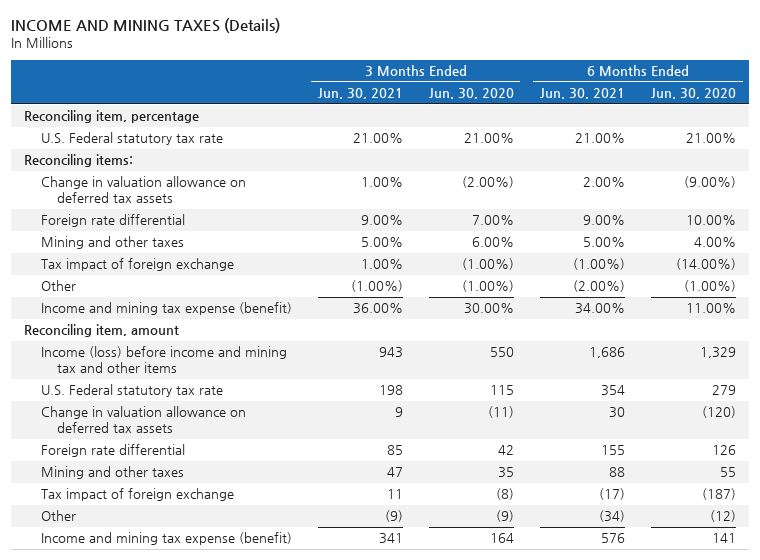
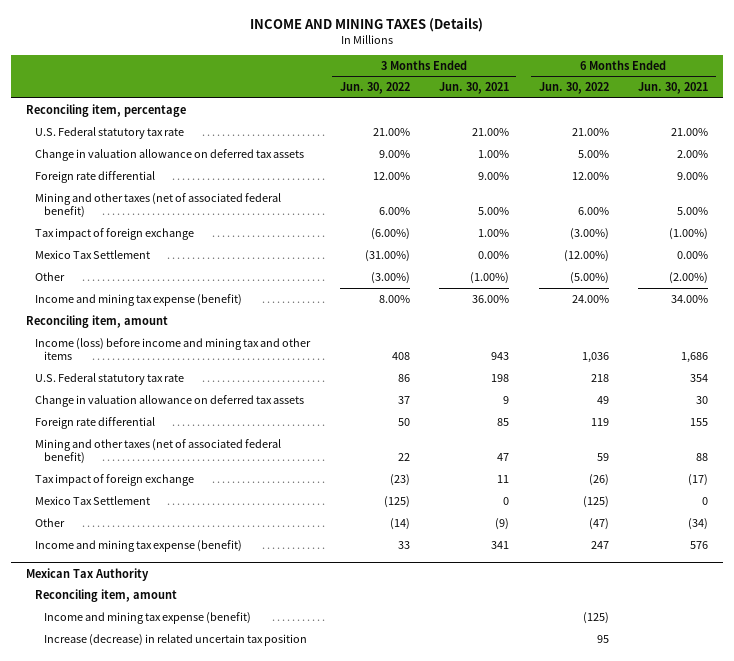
- | 3 Months Ended Jun. 30, 2021 | 3 Months Ended Jun. 30, 2020 | 6 Months Ended Jun. 30, 2021 | 6 Months Ended Jun. 30, 2020
+ | 3 Months Ended Jun. 30, 2022 | 3 Months Ended Jun. 30, 2021 | 6 Months Ended Jun. 30, 2022 | 6 Months Ended Jun. 30, 2021
- Reconciling items:
- Mining and other taxes | 5.00% | 6.00% | 5.00% | 4.00%
+ Mining and other taxes (net of associated federal benefit) | 6.00% | 5.00% | 6.00% | 5.00%
+ Mexico Tax Settlement | (31.00%) | 0.00% | (12.00%) | 0.00%
- Mining and other taxes | 47 | 35 | 88 | 55
+ Mining and other taxes (net of associated federal benefit) | 22 | 47 | 59 | 88
+ Mexico Tax Settlement | (125) | 0 | (125) | 0
+ Mexican Tax Authority
+ Reconciling item, amount
+ Income and mining tax expense (benefit) | | | (125) |
+ Increase (decrease) in related uncertain tax position | | | 95 |

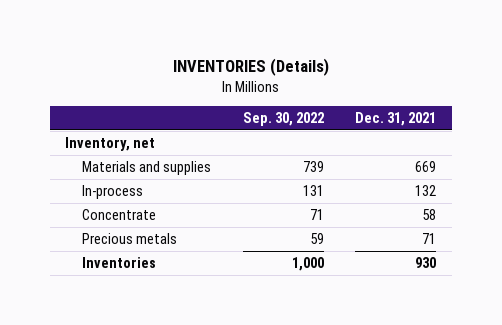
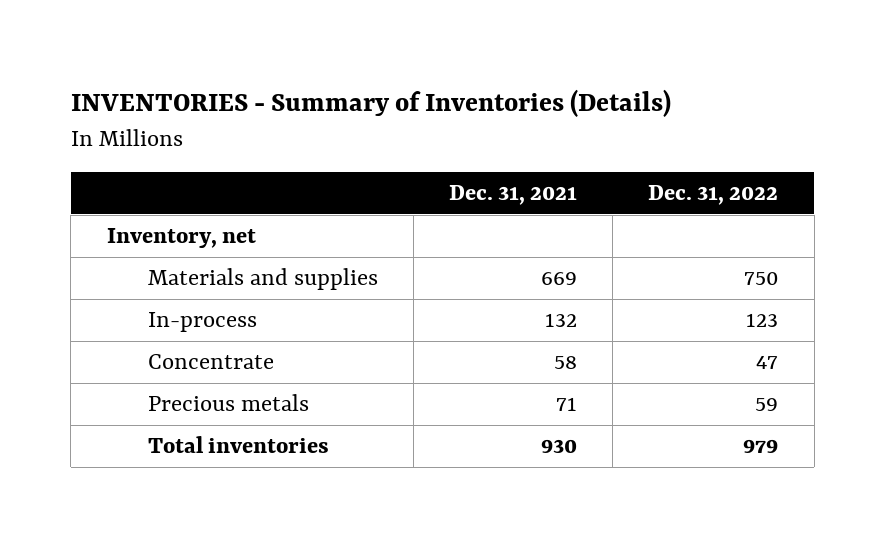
- INVENTORIES (Details)
+ INVENTORIES - Summary of Inventories (Details)
- | Sep. 30, 2022 | Dec. 31, 2021
+ | Dec. 31, 2021 | Dec. 31, 2022
- Inventories | 1,000 | 930
+ Total inventories | 930 | 979

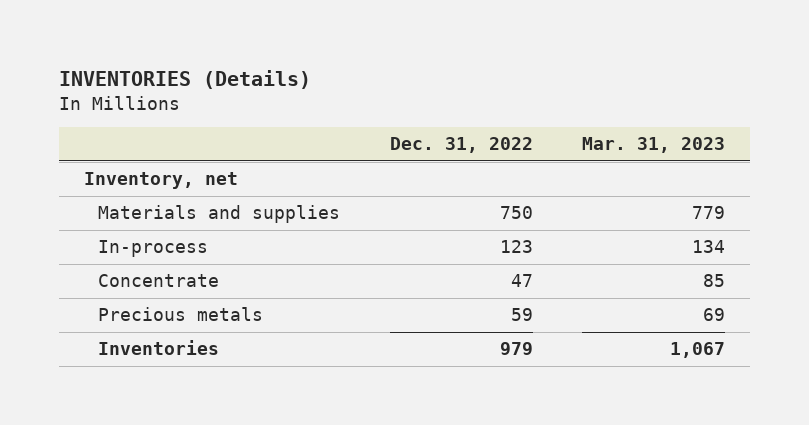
- INVENTORIES - Summary of Inventories (Details)
+ INVENTORIES (Details)
- | Dec. 31, 2021 | Dec. 31, 2022
+ | Dec. 31, 2022 | Mar. 31, 2023
- Total inventories | 930 | 979
+ Inventories | 979 | 1,067

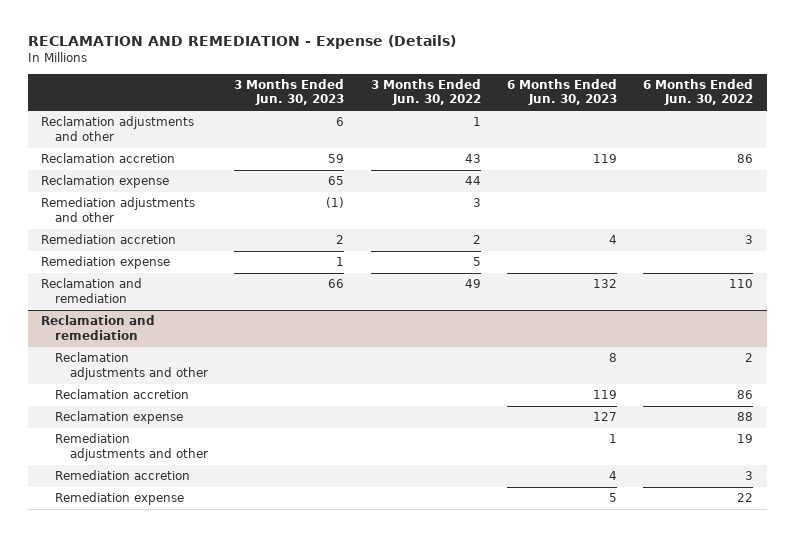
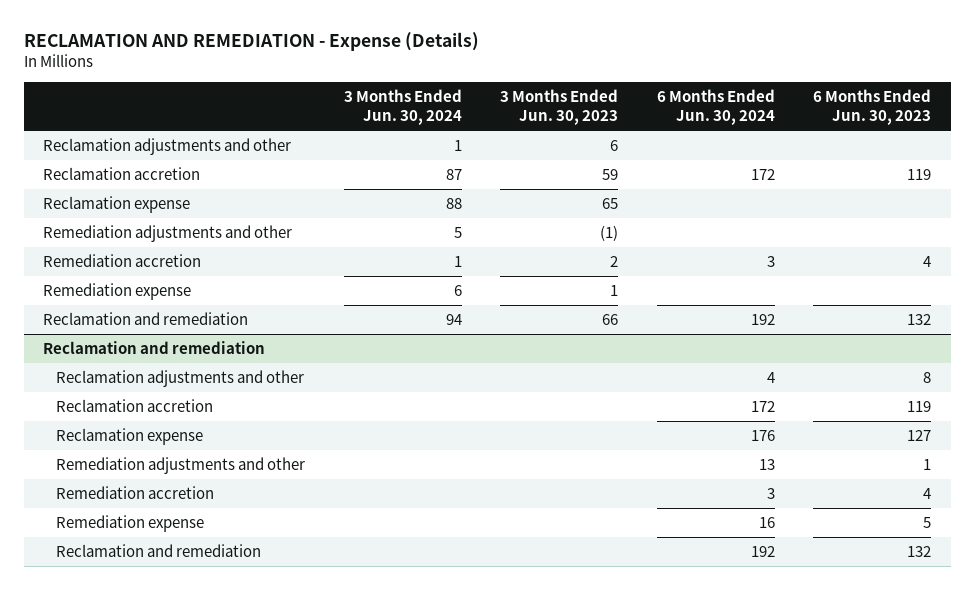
- | 3 Months Ended Jun. 30, 2023 | 3 Months Ended Jun. 30, 2022 | 6 Months Ended Jun. 30, 2023 | 6 Months Ended Jun. 30, 2022
+ | 3 Months Ended Jun. 30, 2024 | 3 Months Ended Jun. 30, 2023 | 6 Months Ended Jun. 30, 2024 | 6 Months Ended Jun. 30, 2023
@ Reclamation and remediation
+ Reclamation and remediation | | | 192 | 132

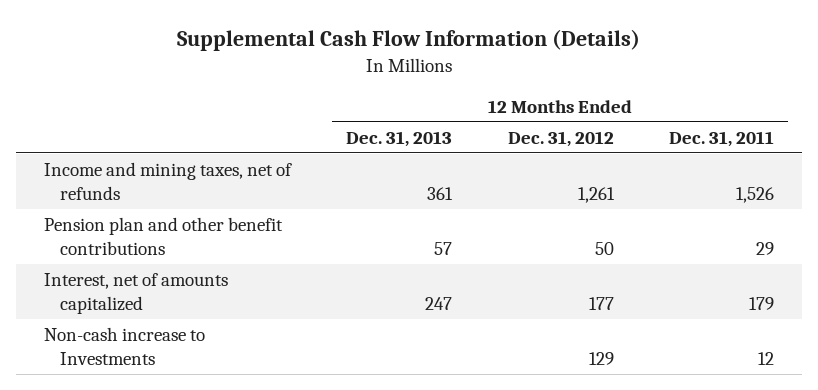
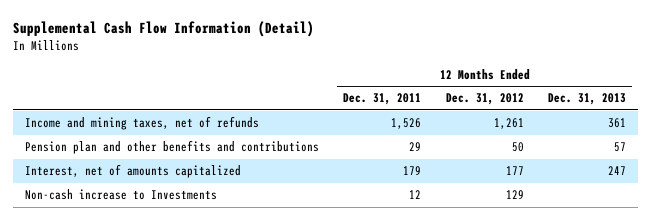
- Supplemental Cash Flow Information (Details)
+ Supplemental Cash Flow Information (Detail)
- | 12 Months Ended Dec. 31, 2013 | 12 Months Ended Dec. 31, 2012 | 12 Months Ended Dec. 31, 2011
+ | 12 Months Ended Dec. 31, 2011 | 12 Months Ended Dec. 31, 2012 | 12 Months Ended Dec. 31, 2013
- Pension plan and other benefit contributions | 57 | 50 | 29
+ Pension plan and other benefits and contributions | 29 | 50 | 57

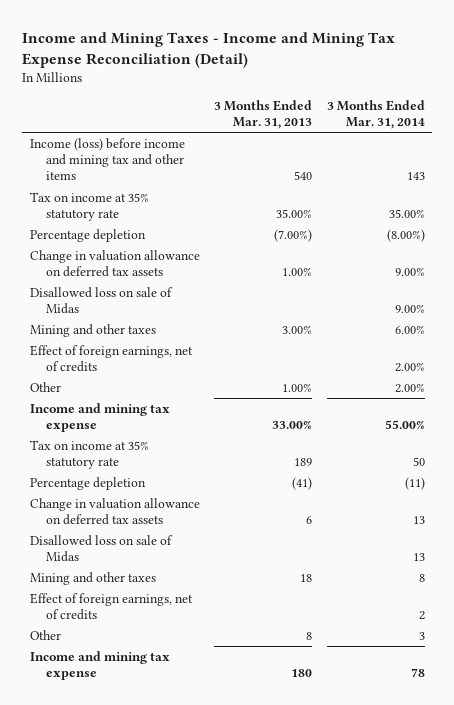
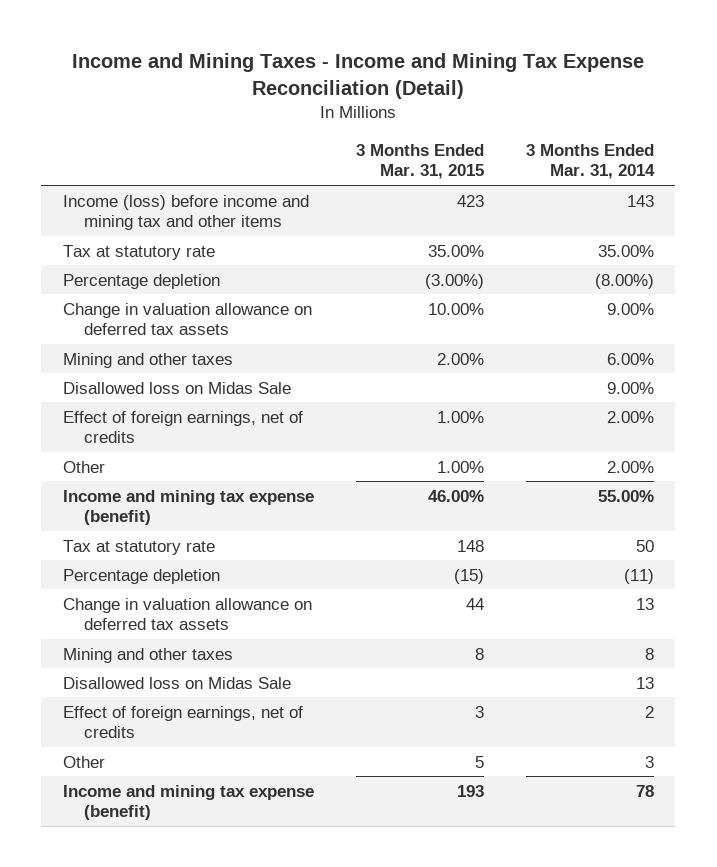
- | 3 Months Ended Mar. 31, 2013 | 3 Months Ended Mar. 31, 2014
+ | 3 Months Ended Mar. 31, 2015 | 3 Months Ended Mar. 31, 2014
- Tax on income at 35% statutory rate | 35.00% | 35.00%
+ Tax at statutory rate | 35.00% | 35.00%
- Disallowed loss on sale of Midas | | 9.00%
+ Disallowed loss on Midas Sale | | 9.00%
- Income and mining tax expense | 33.00% | 55.00%
- Tax on income at 35% statutory rate | 189 | 50
+ Income and mining tax expense (benefit) | 46.00% | 55.00%
+ Tax at statutory rate | 148 | 50
- Disallowed loss on sale of Midas | | 13
+ Disallowed loss on Midas Sale | | 13
- Income and mining tax expense | 180 | 78
+ Income and mining tax expense (benefit) | 193 | 78

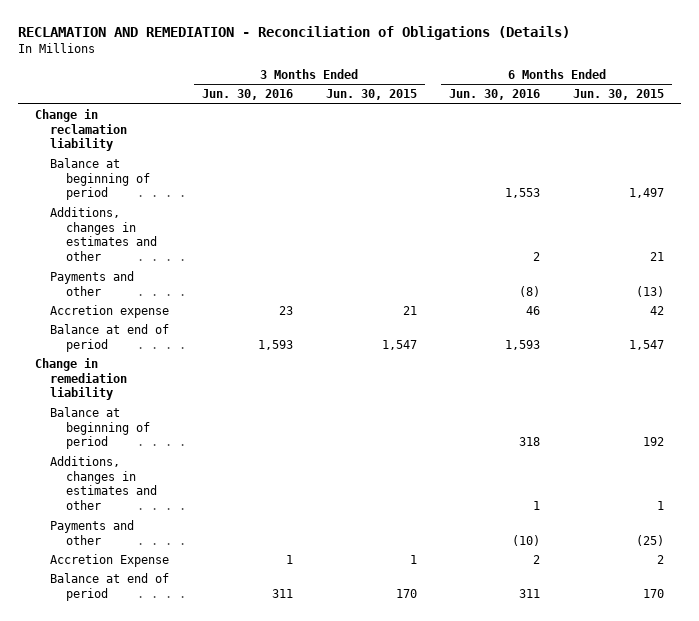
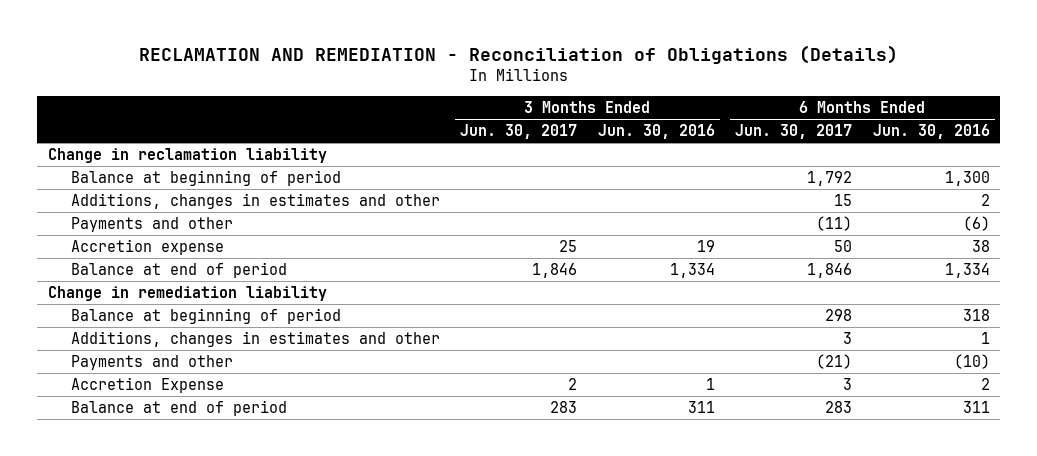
- | 3 Months Ended Jun. 30, 2016 | 3 Months Ended Jun. 30, 2015 | 6 Months Ended Jun. 30, 2016 | 6 Months Ended Jun. 30, 2015
+ | 3 Months Ended Jun. 30, 2017 | 3 Months Ended Jun. 30, 2016 | 6 Months Ended Jun. 30, 2017 | 6 Months Ended Jun. 30, 2016
- Balance at beginning of period | | | 1,553 | 1,497
+ Balance at beginning of period | | | 1,792 | 1,300
- Payments and other | | | (8) | (13)
- Accretion expense | 23 | 21 | 46 | 42
- Balance at end of period | 1,593 | 1,547 | 1,593 | 1,547
+ Payments and other | | | (11) | (6)
+ Accretion expense | 25 | 19 | 50 | 38
+ Balance at end of period | 1,846 | 1,334 | 1,846 | 1,334

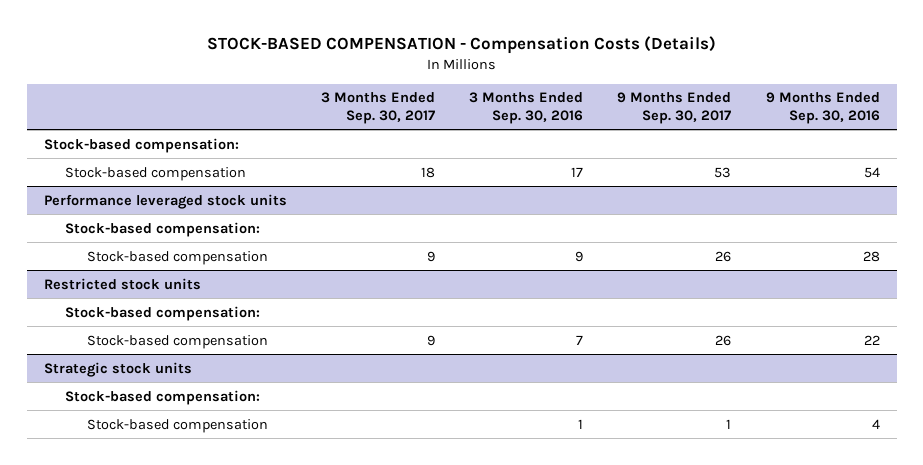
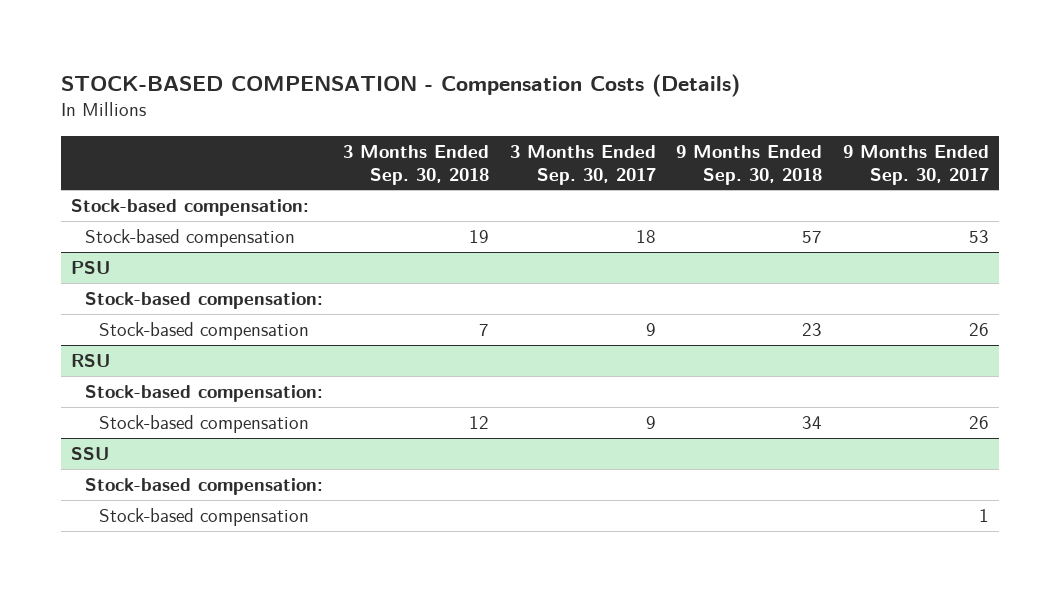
- | 3 Months Ended Sep. 30, 2017 | 3 Months Ended Sep. 30, 2016 | 9 Months Ended Sep. 30, 2017 | 9 Months Ended Sep. 30, 2016
+ | 3 Months Ended Sep. 30, 2018 | 3 Months Ended Sep. 30, 2017 | 9 Months Ended Sep. 30, 2018 | 9 Months Ended Sep. 30, 2017
- Performance leveraged stock units
+ PSU
- Restricted stock units
+ RSU
- Strategic stock units
+ SSU

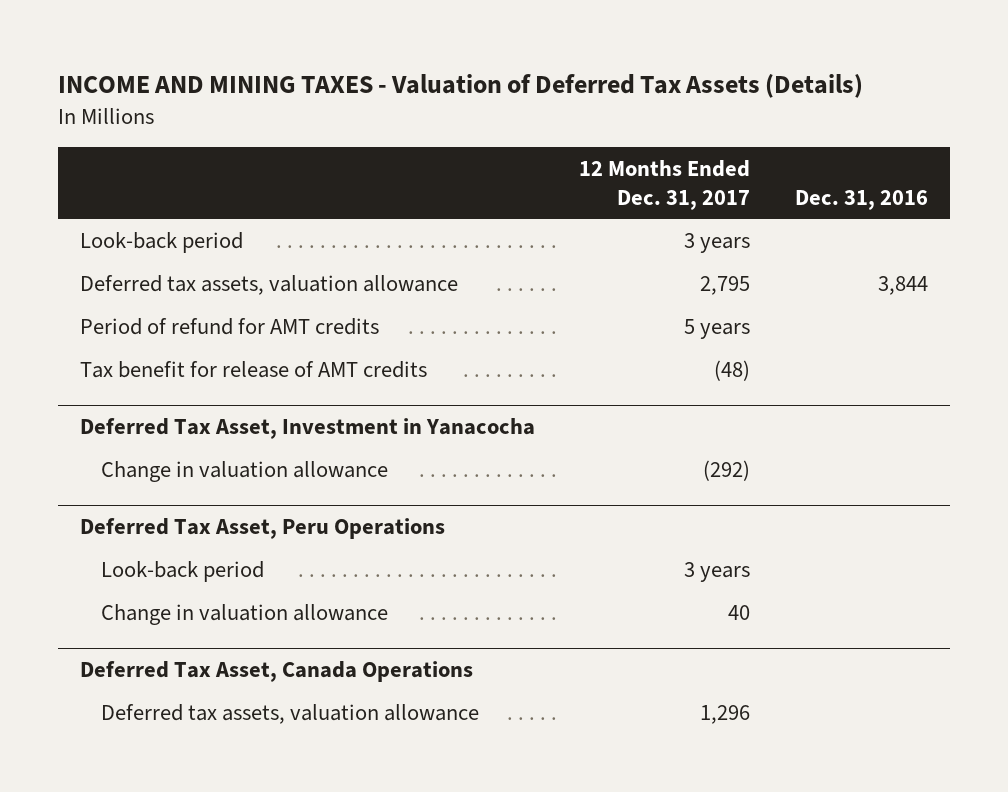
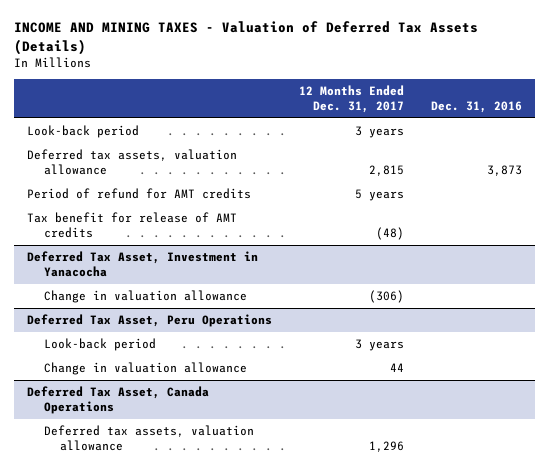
- Deferred tax assets, valuation allowance | 2,795 | 3,844
+ Deferred tax assets, valuation allowance | 2,815 | 3,873
@ Deferred Tax Asset, Investment in Yanacocha
- Change in valuation allowance | (292) |
+ Change in valuation allowance | (306) |
@ Deferred Tax Asset, Peru Operations
- Change in valuation allowance | 40 |
+ Change in valuation allowance | 44 |

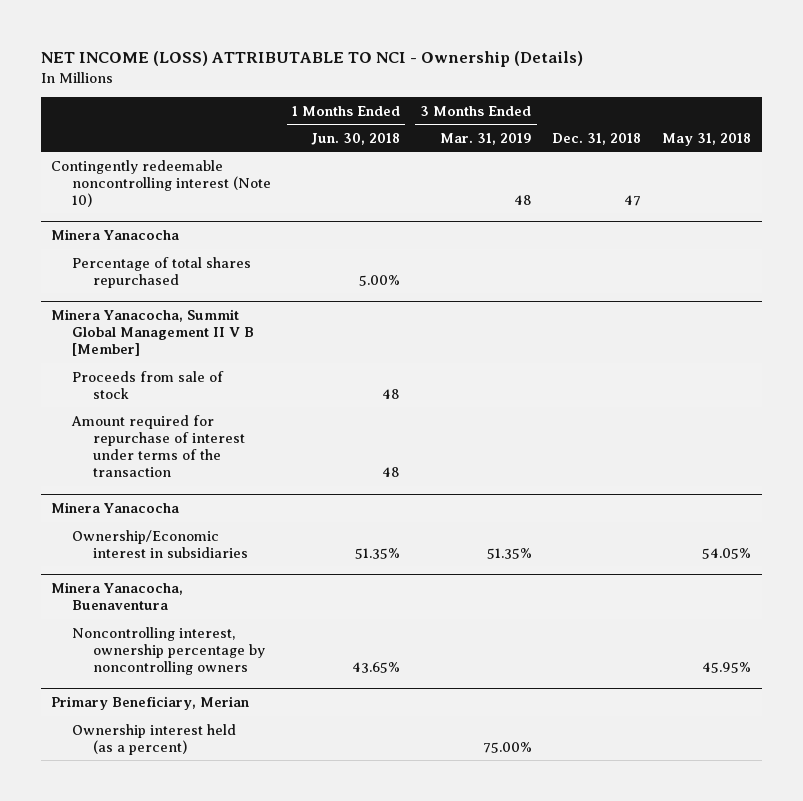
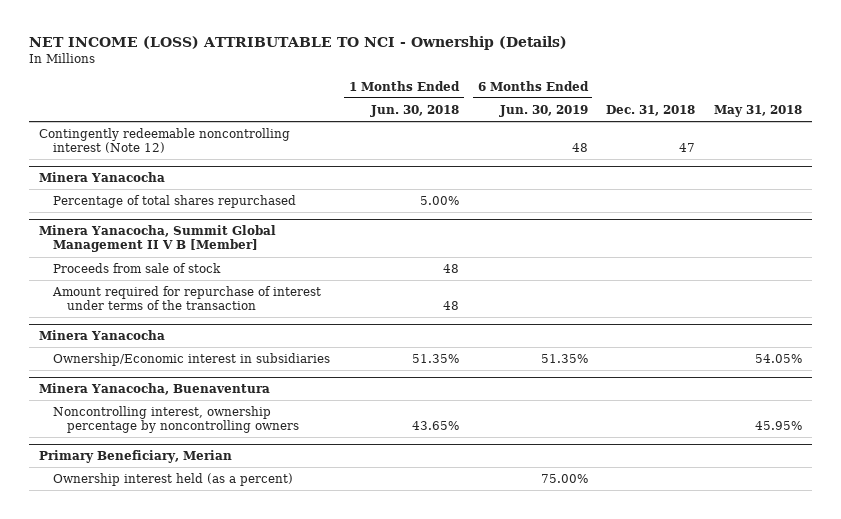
- | 1 Months Ended Jun. 30, 2018 | 3 Months Ended Mar. 31, 2019 | Dec. 31, 2018 | May 31, 2018
+ | 1 Months Ended Jun. 30, 2018 | 6 Months Ended Jun. 30, 2019 | Dec. 31, 2018 | May 31, 2018
- Contingently redeemable noncontrolling interest (Note 10) | | 48 | 47 |
+ Contingently redeemable noncontrolling interest (Note 12) | | 48 | 47 |

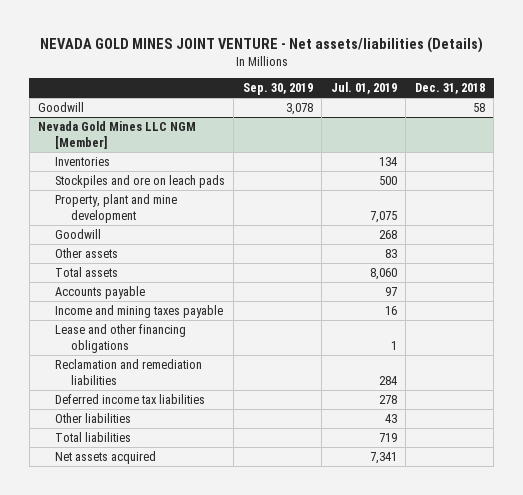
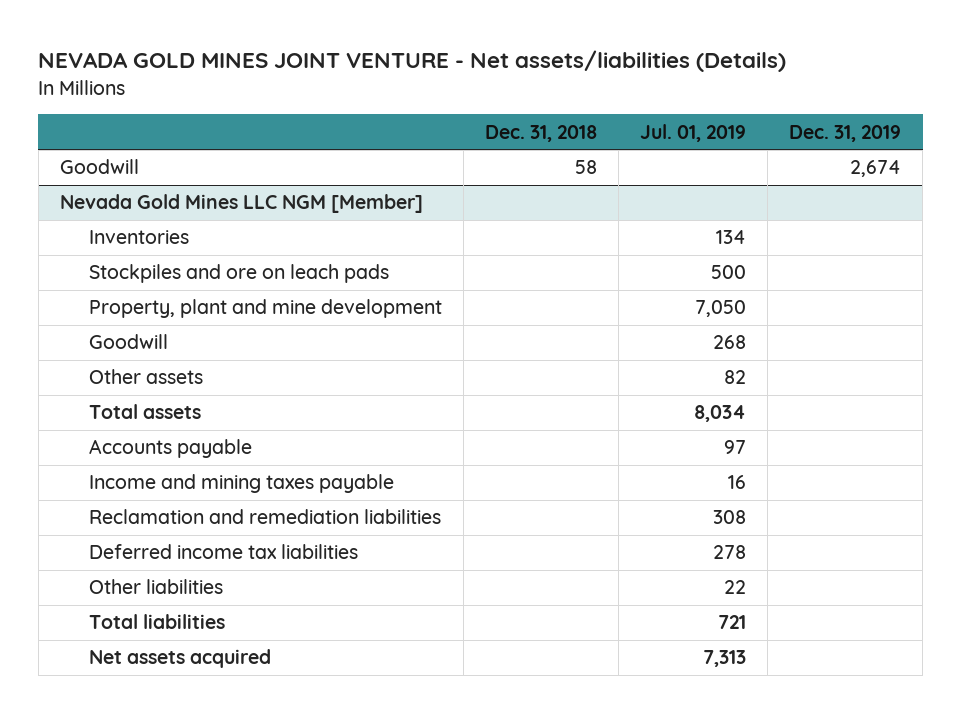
- | Sep. 30, 2019 | Jul. 01, 2019 | Dec. 31, 2018
+ | Dec. 31, 2018 | Jul. 01, 2019 | Dec. 31, 2019
@ Nevada Gold Mines LLC NGM [Member]
- Property, plant and mine development | | 7,075 |
+ Property, plant and mine development | | 7,050 |
- Other assets | | 83 |
- Total assets | | 8,060 |
+ Other assets | | 82 |
+ Total assets | | 8,034 |
- Lease and other financing obligations | | 1 |
- Reclamation and remediation liabilities | | 284 |
+ Reclamation and remediation liabilities | | 308 |
- Other liabilities | | 43 |
- Total liabilities | | 719 |
- Net assets acquired | | 7,341 |
+ Other liabilities | | 22 |
+ Total liabilities | | 721 |
+ Net assets acquired | | 7,313 |

